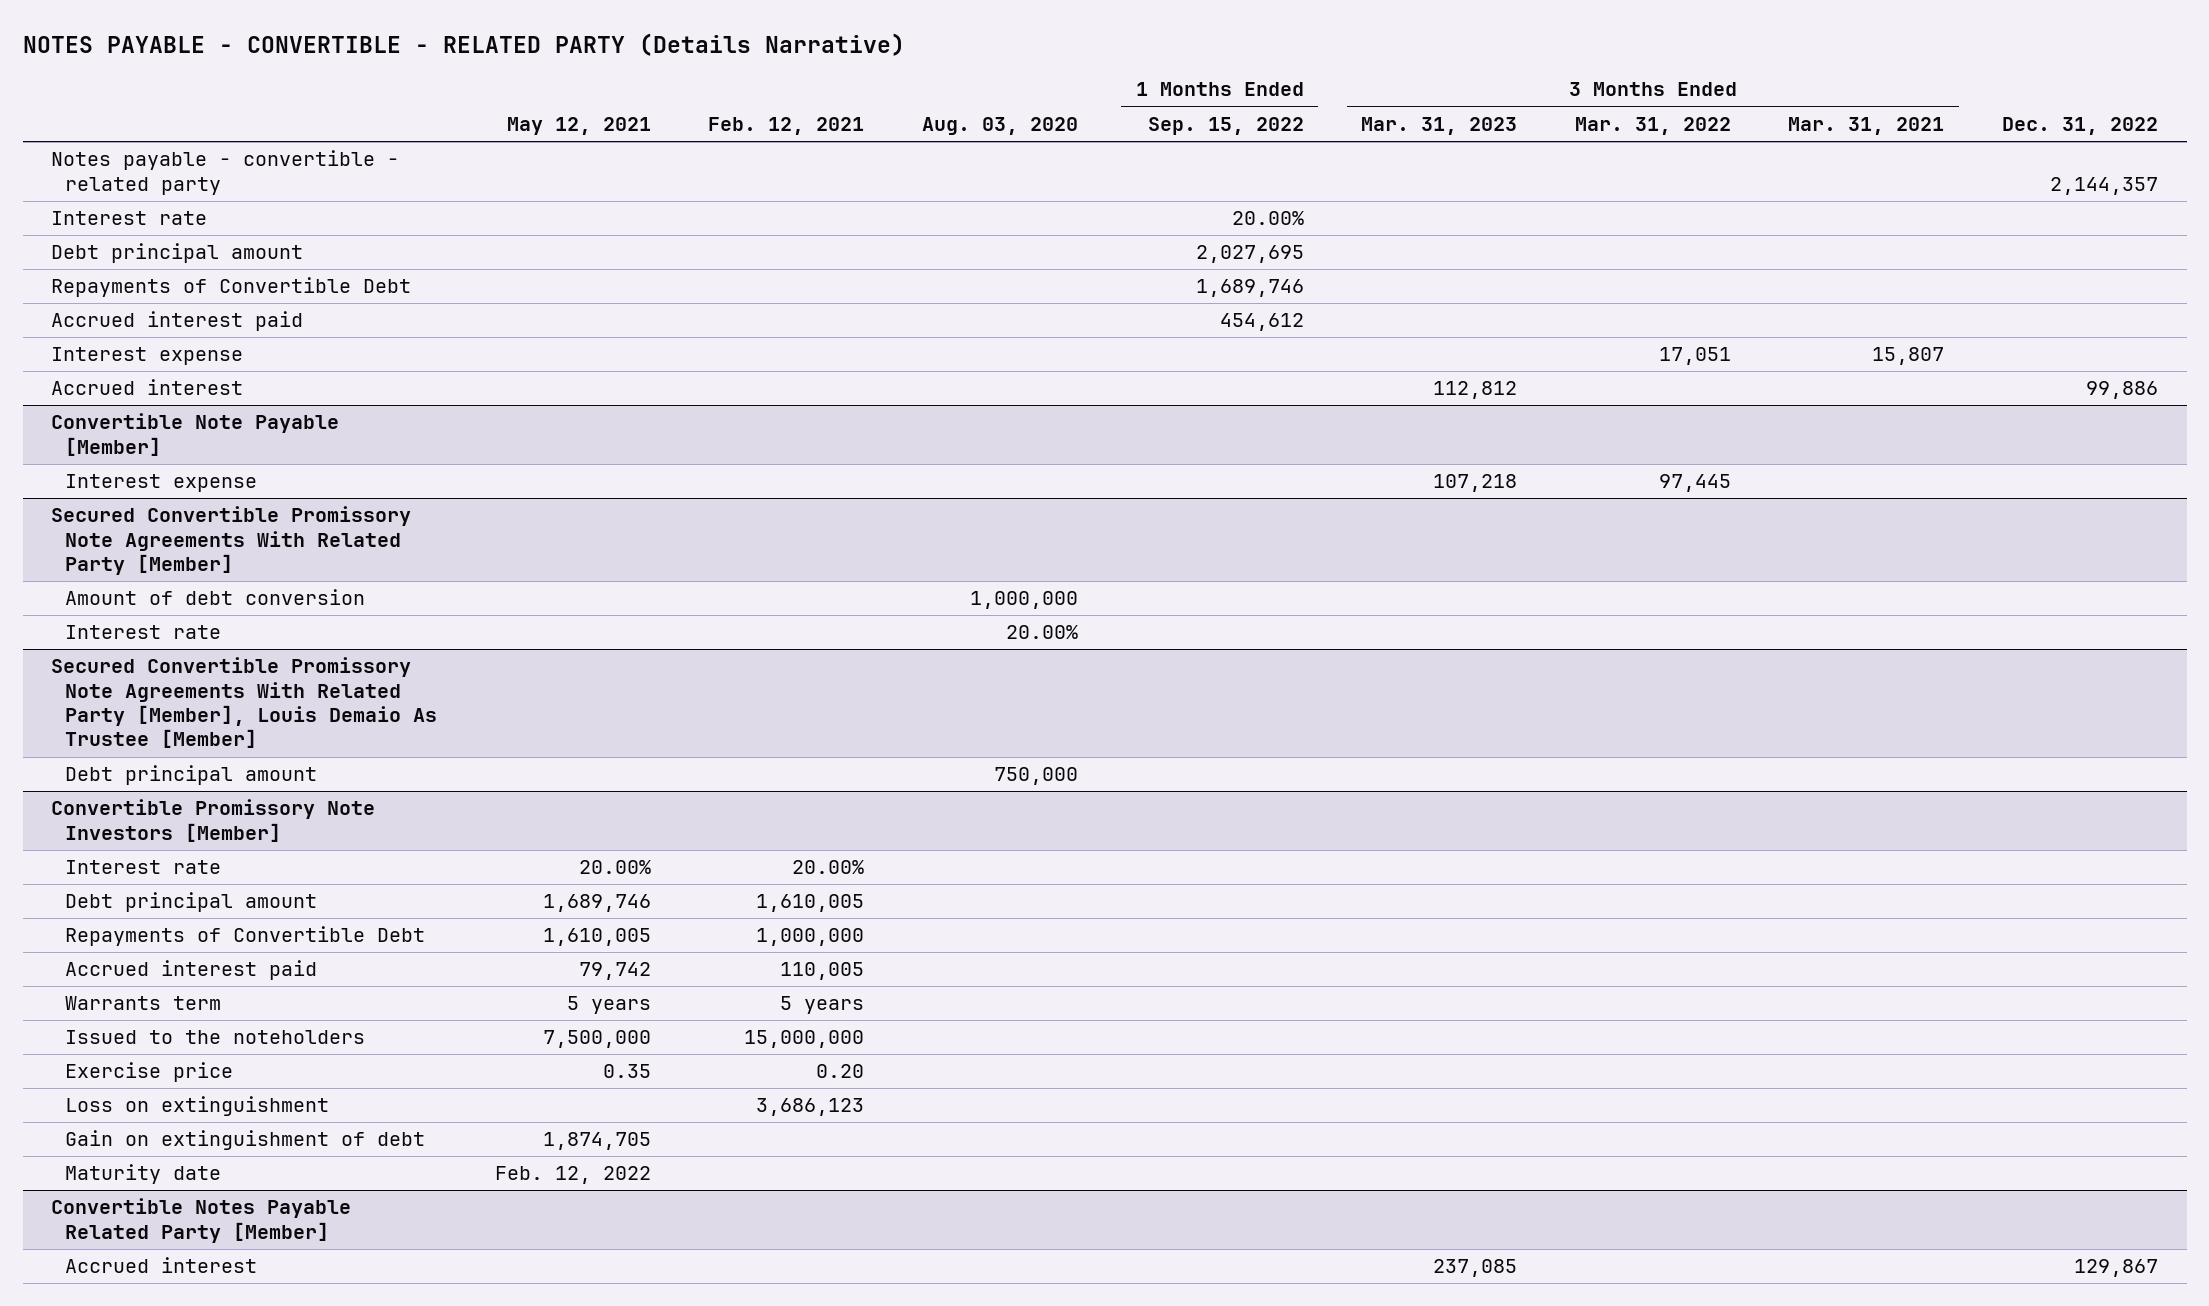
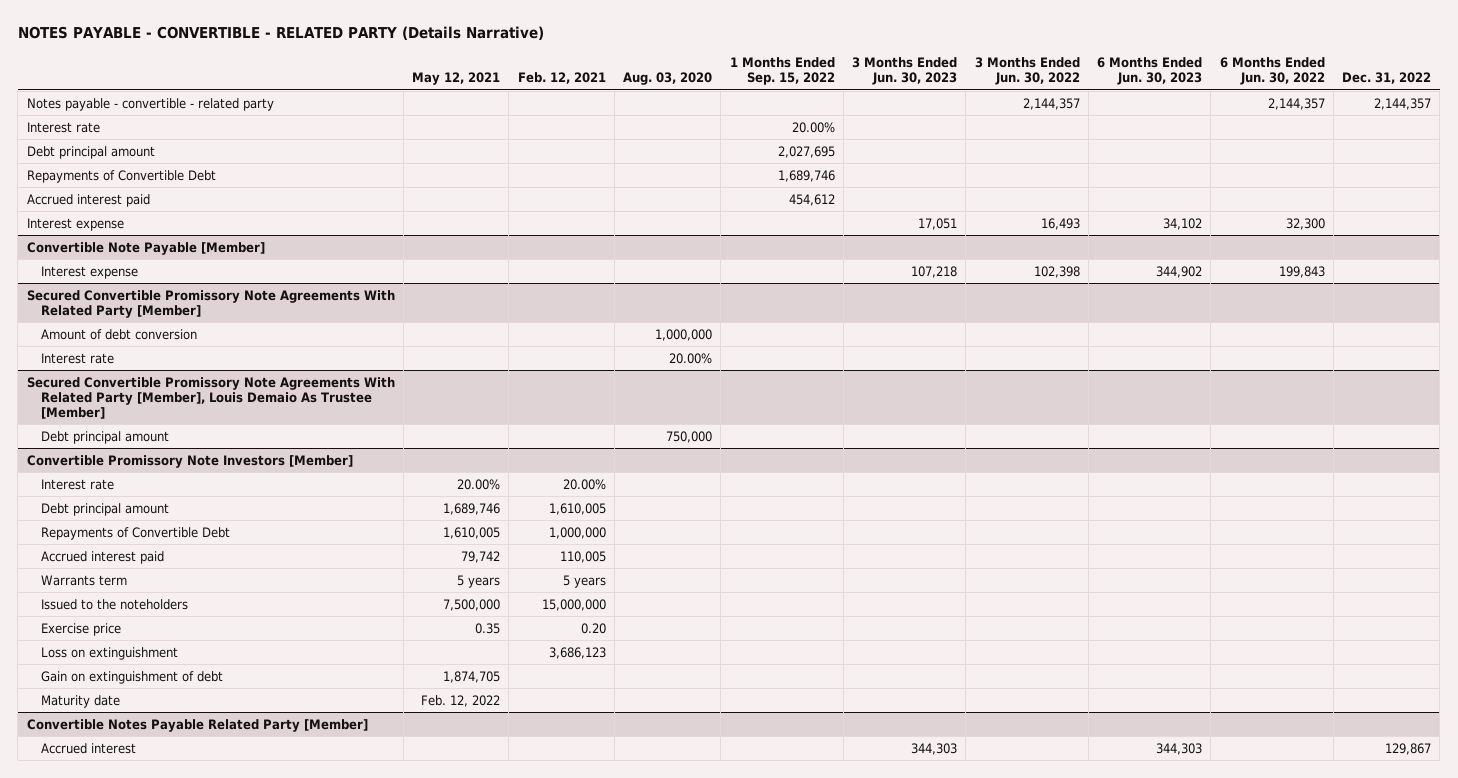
- | May 12, 2021 | Feb. 12, 2021 | Aug. 03, 2020 | 1 Months Ended Sep. 15, 2022 | 3 Months Ended Mar. 31, 2023 | 3 Months Ended Mar. 31, 2022 | 3 Months Ended Mar. 31, 2021 | Dec. 31, 2022
+ | May 12, 2021 | Feb. 12, 2021 | Aug. 03, 2020 | 1 Months Ended Sep. 15, 2022 | 3 Months Ended Jun. 30, 2023 | 3 Months Ended Jun. 30, 2022 | 6 Months Ended Jun. 30, 2023 | 6 Months Ended Jun. 30, 2022 | Dec. 31, 2022
- Accrued interest | | | | | 112,812 | | | 99,886

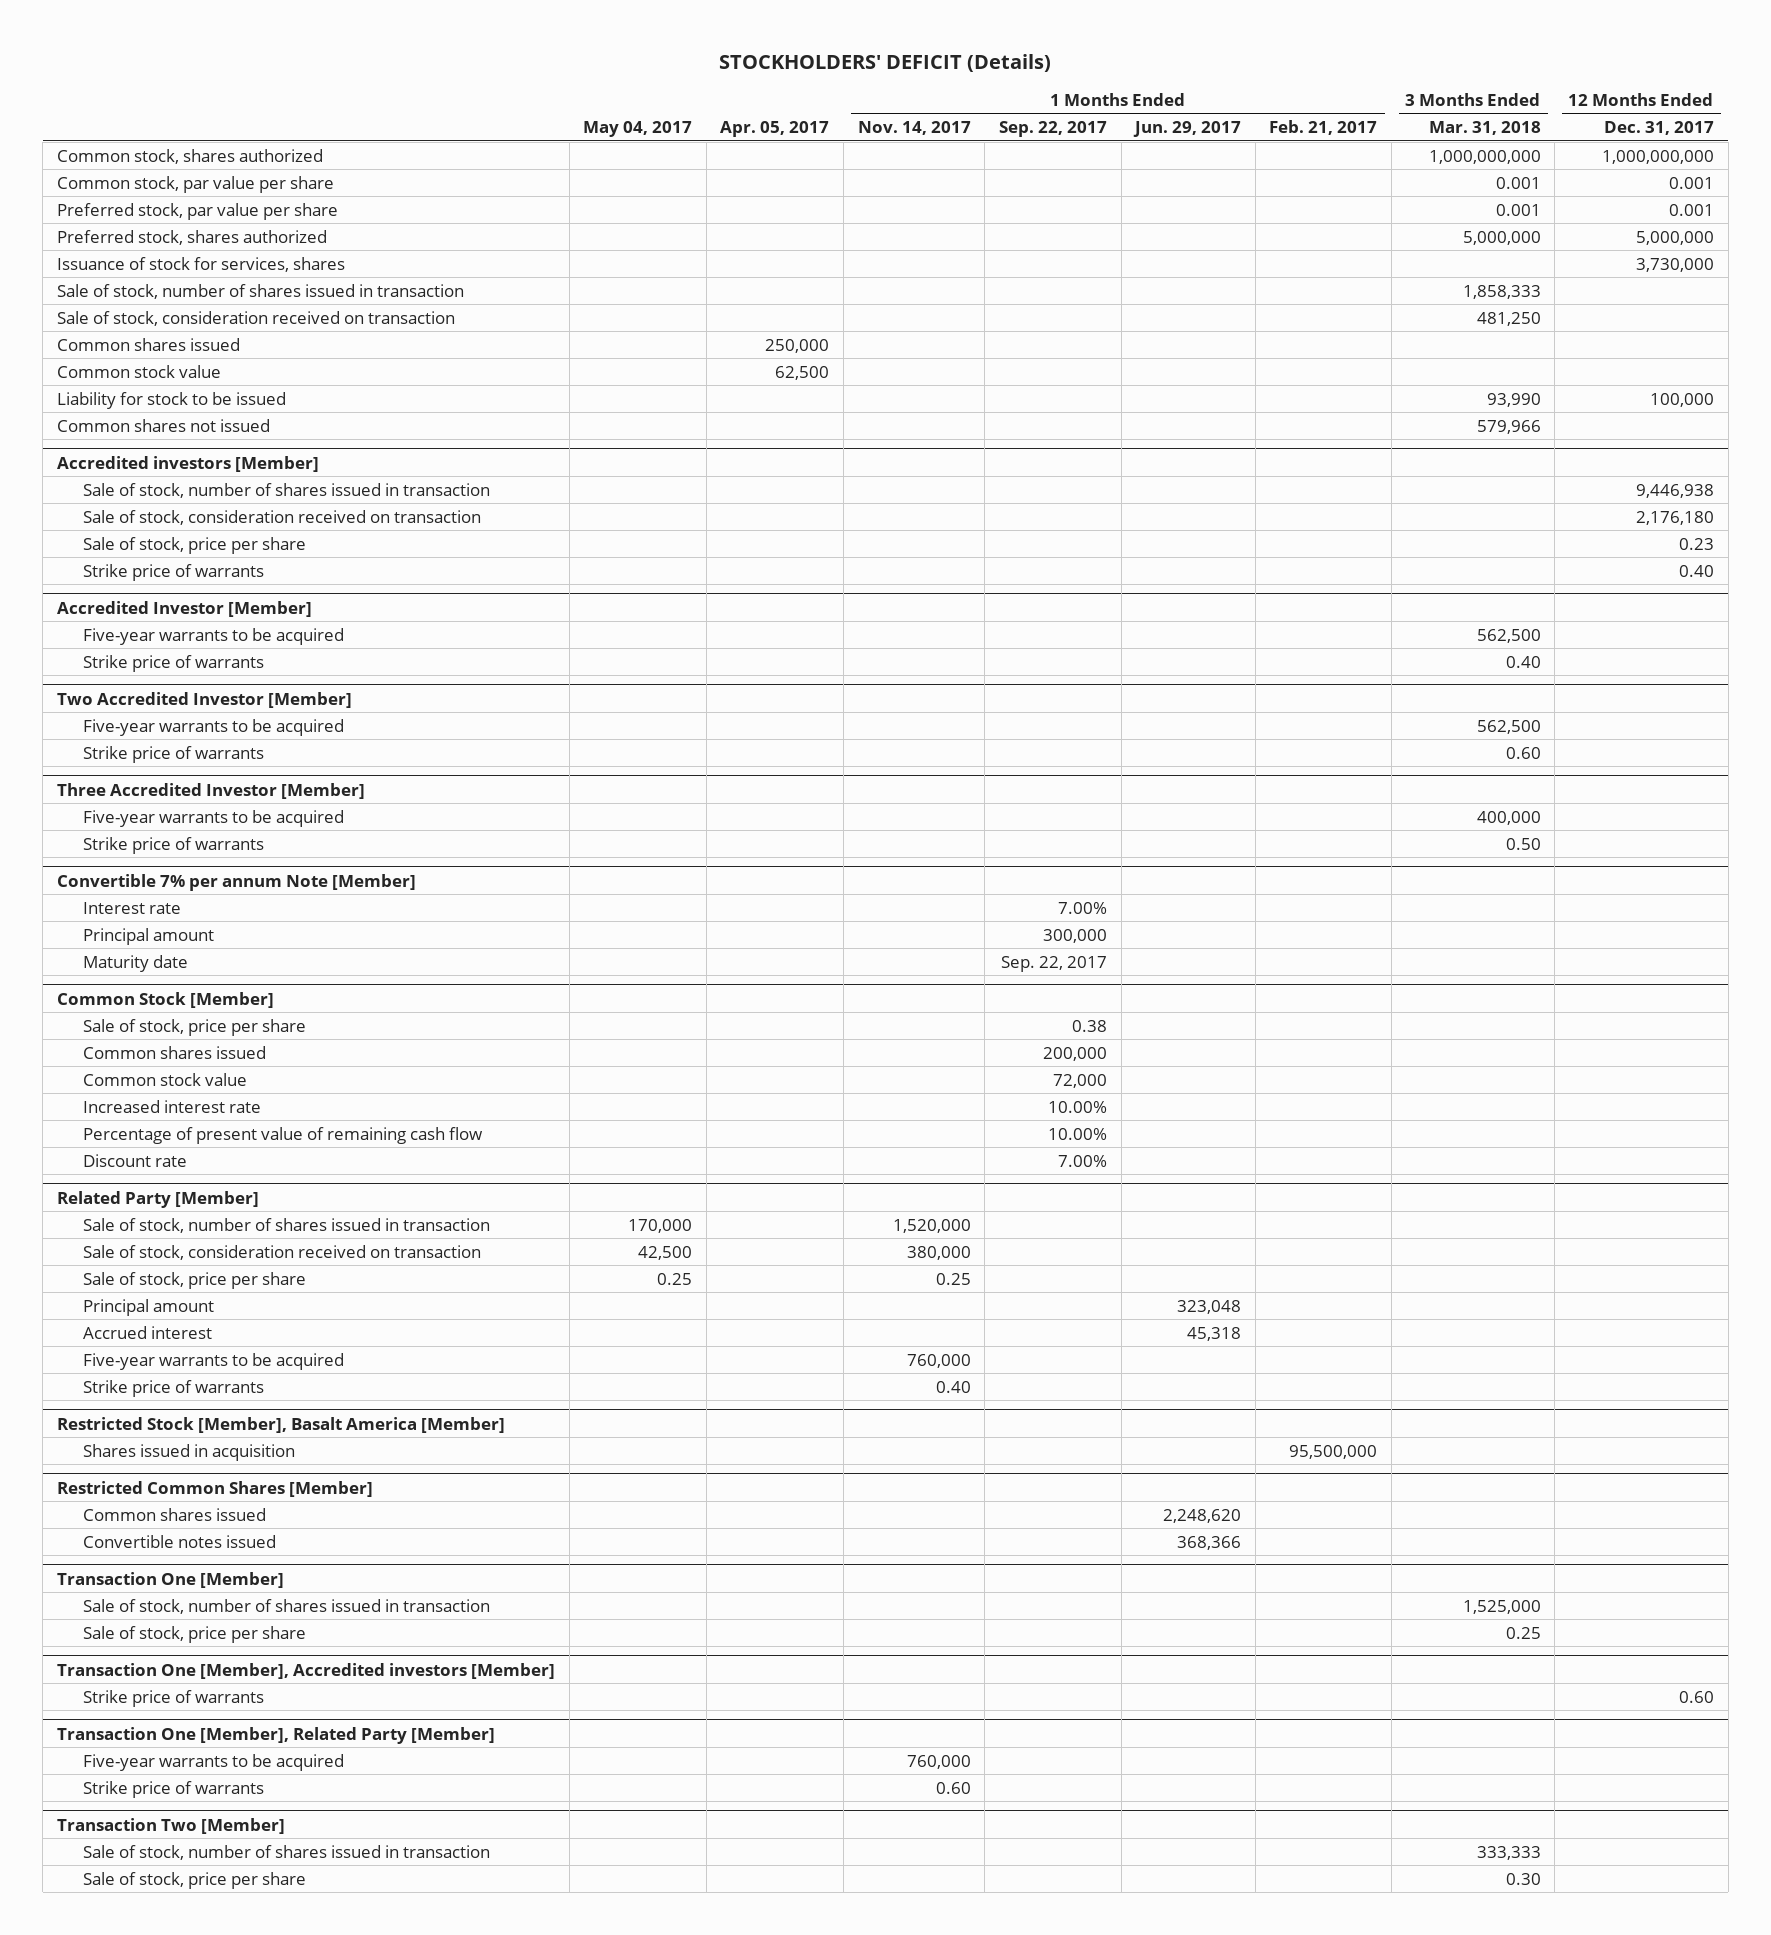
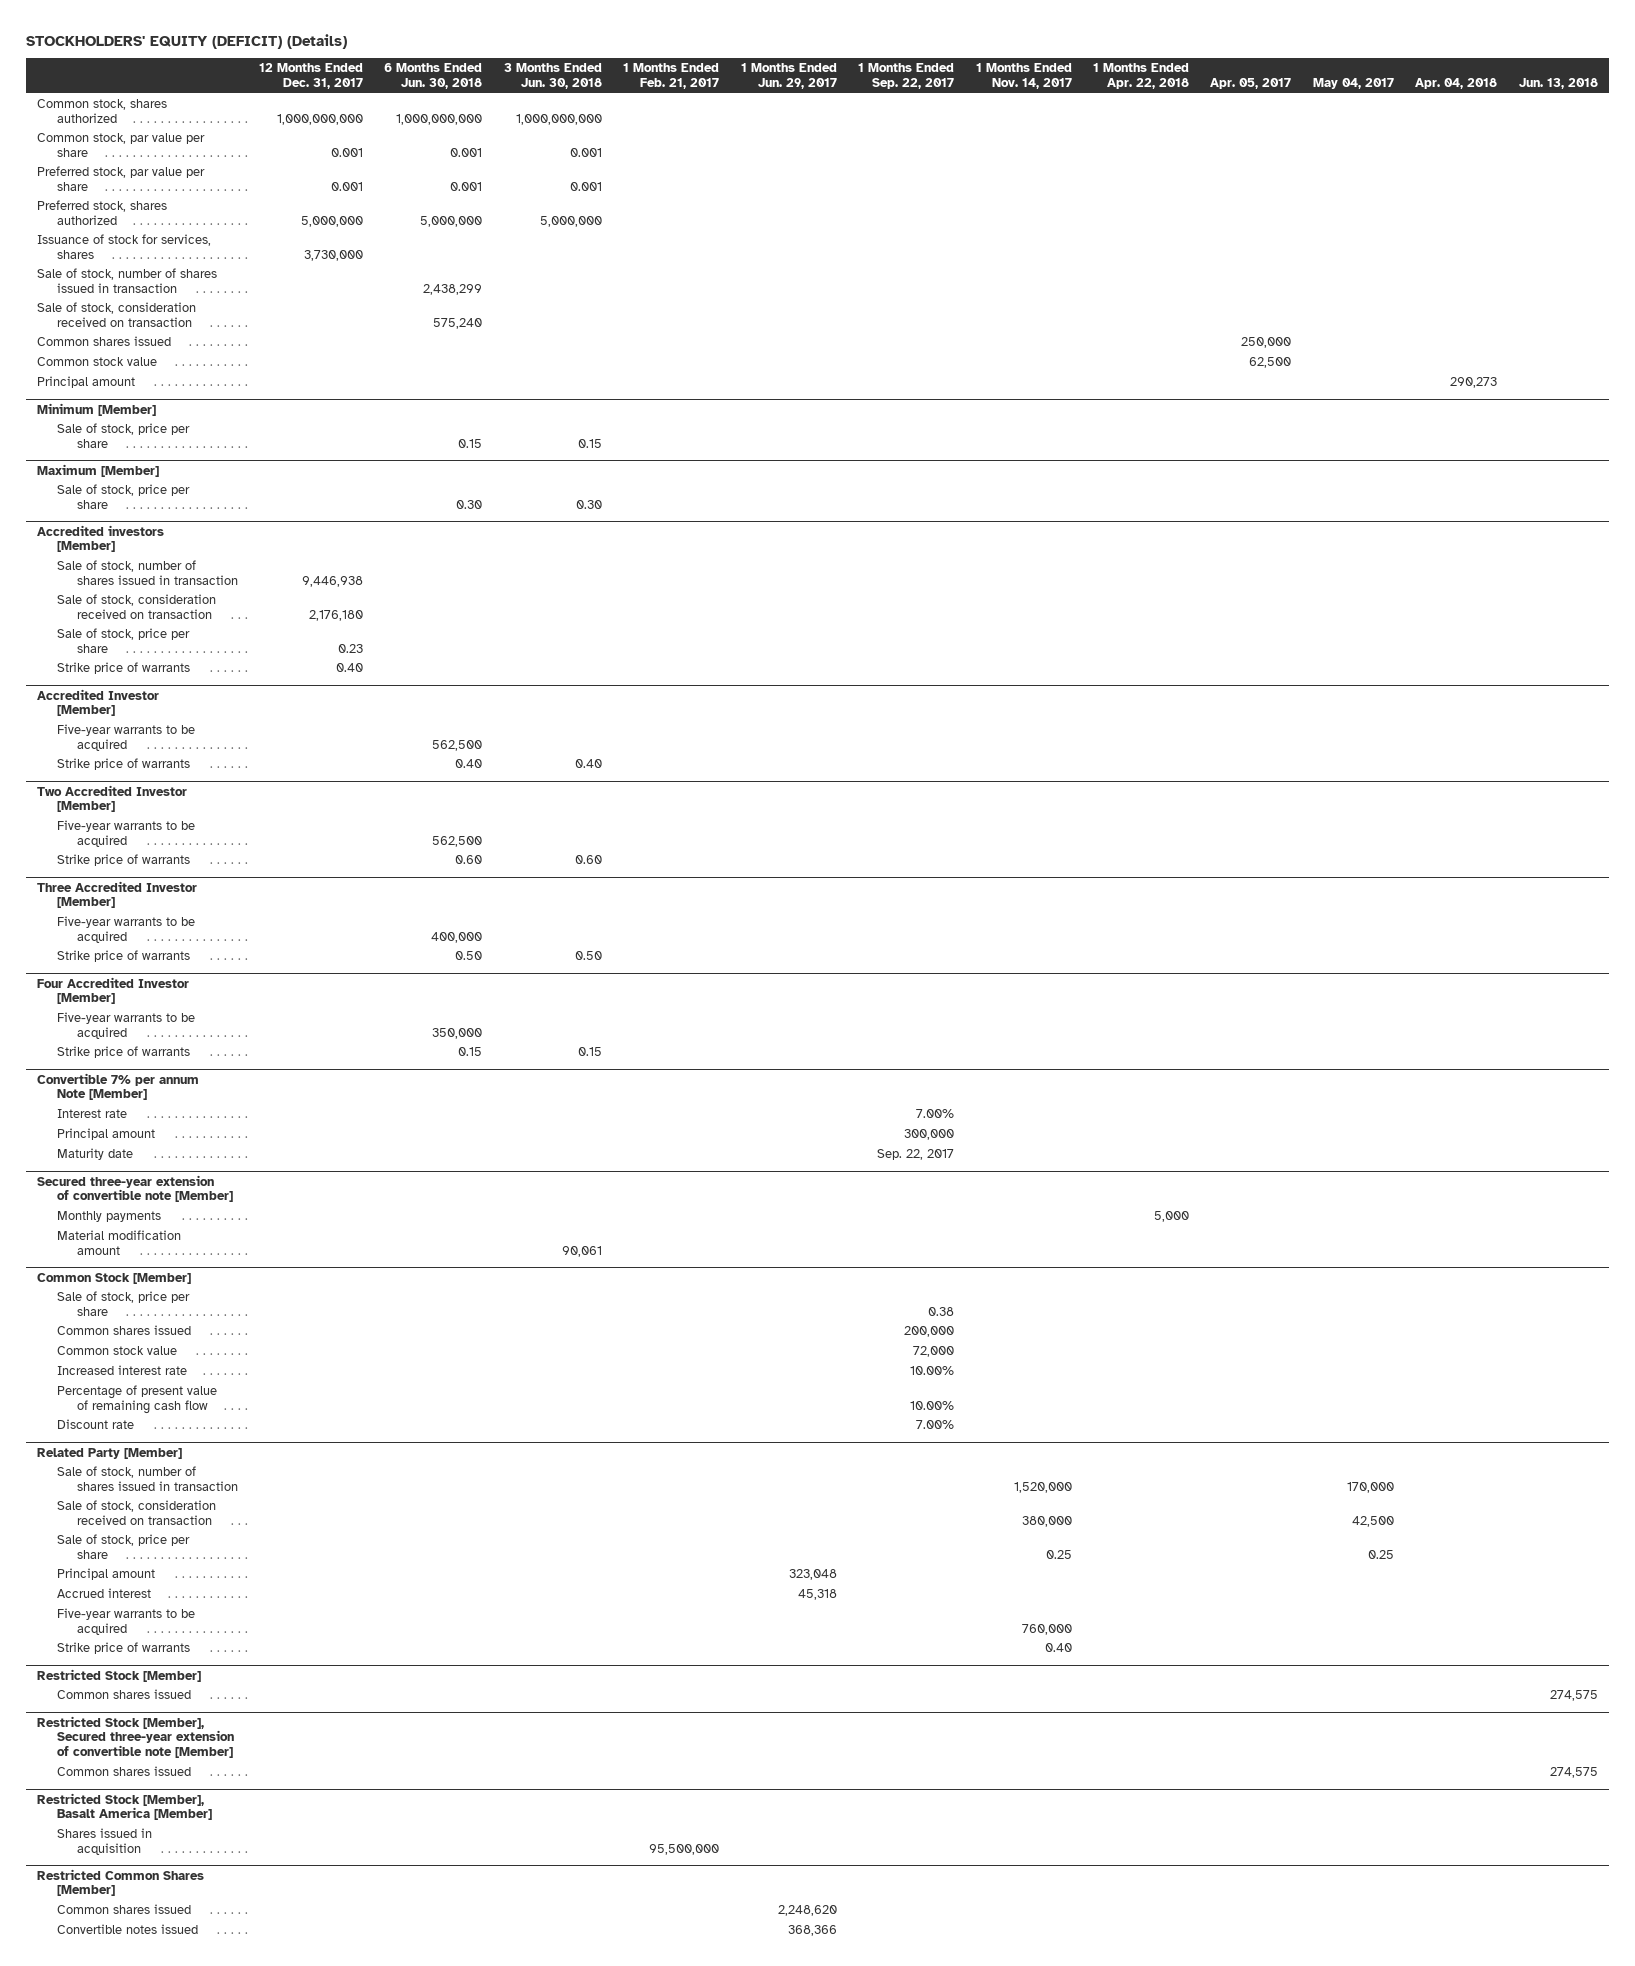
- STOCKHOLDERS' DEFICIT (Details)
+ STOCKHOLDERS' EQUITY (DEFICIT) (Details)
- | May 04, 2017 | Apr. 05, 2017 | 1 Months Ended Nov. 14, 2017 | 1 Months Ended Sep. 22, 2017 | 1 Months Ended Jun. 29, 2017 | 1 Months Ended Feb. 21, 2017 | 3 Months Ended Mar. 31, 2018 | 12 Months Ended Dec. 31, 2017
+ | 12 Months Ended Dec. 31, 2017 | 6 Months Ended Jun. 30, 2018 | 3 Months Ended Jun. 30, 2018 | 1 Months Ended Feb. 21, 2017 | 1 Months Ended Jun. 29, 2017 | 1 Months Ended Sep. 22, 2017 | 1 Months Ended Nov. 14, 2017 | 1 Months Ended Apr. 22, 2018 | Apr. 05, 2017 | May 04, 2017 | Apr. 04, 2018 | Jun. 13, 2018
- Liability for stock to be issued | | | | | | | 93,990 | 100,000
- Common shares not issued | | | | | | | 579,966 |
+ Principal amount | | | | | | | | | | | 290,273 |
+ Minimum [Member]
+ Sale of stock, price per share | | 0.15 | 0.15 | | | | | | | | |
+ Maximum [Member]
+ Sale of stock, price per share | | 0.30 | 0.30 | | | | | | | | |
+ Four Accredited Investor [Member]
+ Five-year warrants to be acquired | | 350,000 | | | | | | | | | |
+ Strike price of warrants | | 0.15 | 0.15 | | | | | | | | |
+ Secured three-year extension of convertible note [Member]
+ Monthly payments | | | | | | | | 5,000 | | | |
+ Material modification amount | | | 90,061 | | | | | | | | |
+ Restricted Stock [Member]
+ Common shares issued | | | | | | | | | | | | 274,575
+ Restricted Stock [Member], Secured three-year extension of convertible note [Member]
+ Common shares issued | | | | | | | | | | | | 274,575
- Transaction One [Member]
- Sale of stock, number of shares issued in transaction | | | | | | | 1,525,000 |
- Sale of stock, price per share | | | | | | | 0.25 |
- Transaction One [Member], Accredited investors [Member]
- Strike price of warrants | | | | | | | | 0.60
- Transaction One [Member], Related Party [Member]
- Five-year warrants to be acquired | | | 760,000 | | | | |
- Strike price of warrants | | | 0.60 | | | | |
- Transaction Two [Member]
- Sale of stock, number of shares issued in transaction | | | | | | | 333,333 |
- Sale of stock, price per share | | | | | | | 0.30 |

